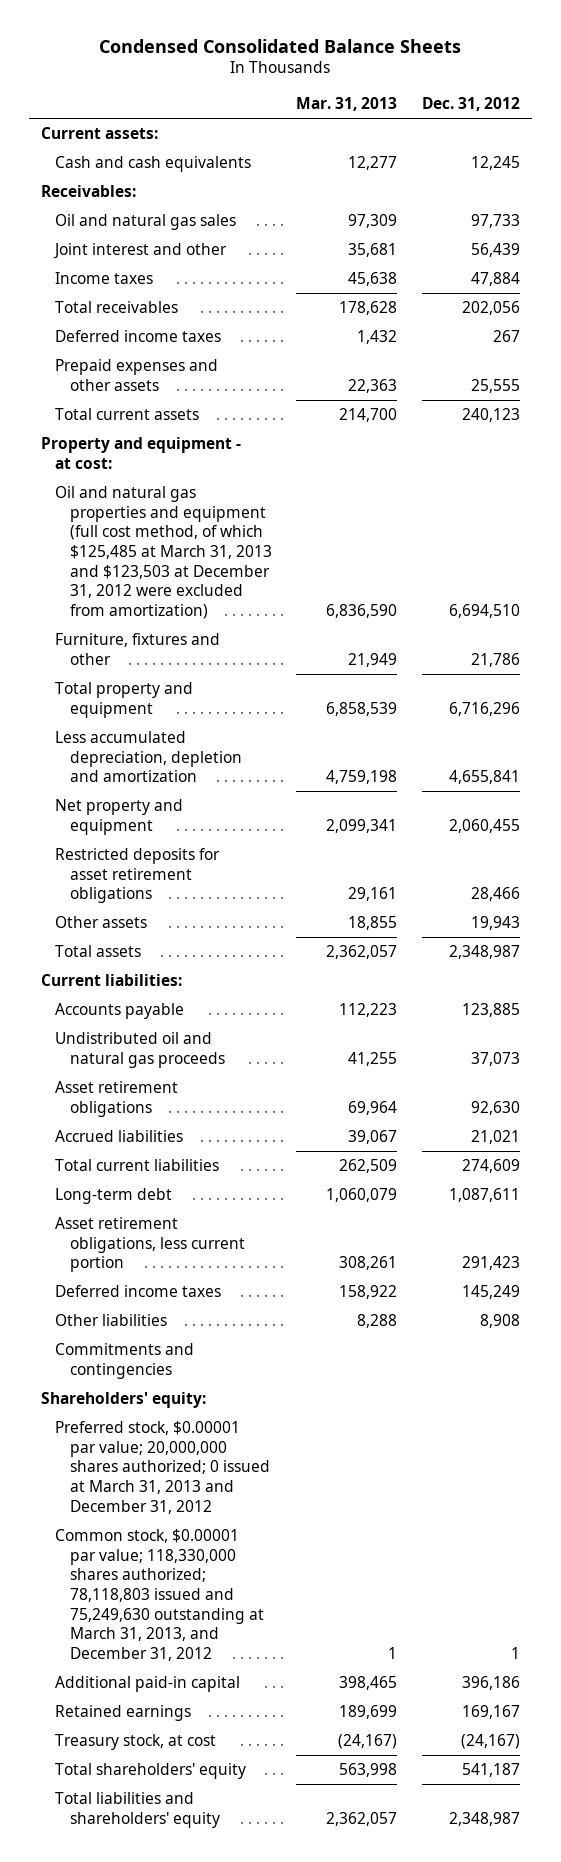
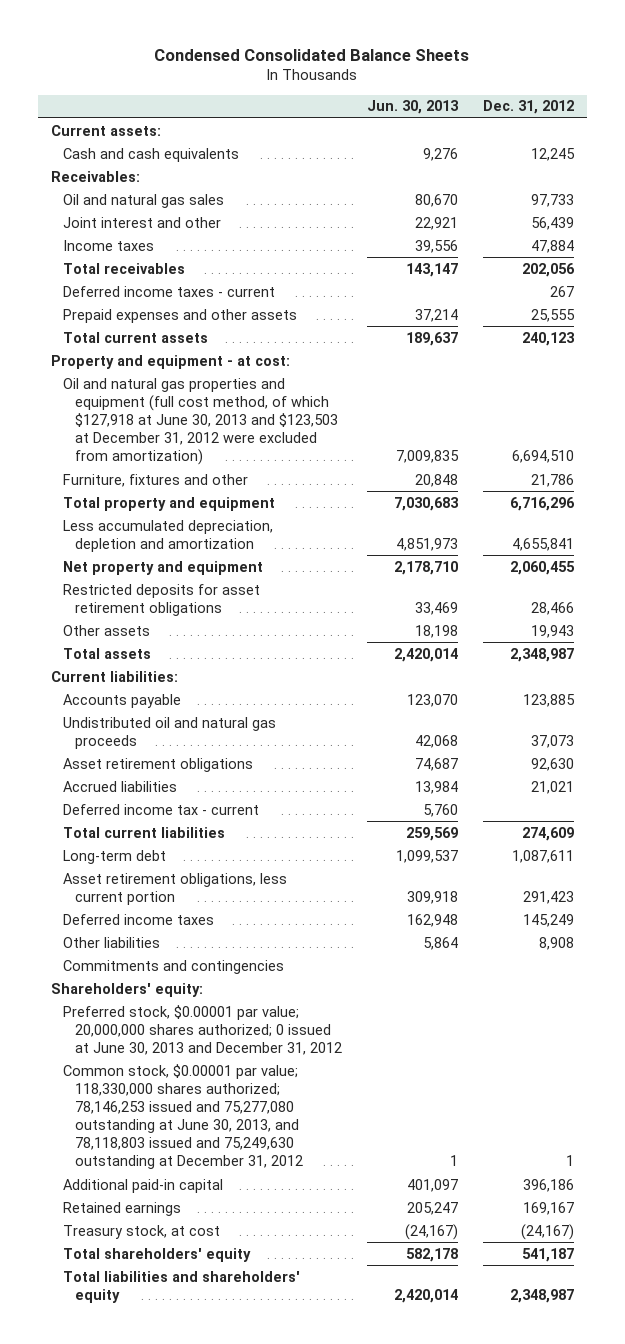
- | Mar. 31, 2013 | Dec. 31, 2012
+ | Jun. 30, 2013 | Dec. 31, 2012
- Deferred income taxes | 1,432 | 267
+ Deferred income taxes - current | | 267
- Oil and natural gas properties and equipment (full cost method, of which $125,485 at March 31, 2013 and $123,503 at December 31, 2012 were excluded from amortization) | 6,836,590 | 6,694,510
+ Oil and natural gas properties and equipment (full cost method, of which $127,918 at June 30, 2013 and $123,503 at December 31, 2012 were excluded from amortization) | 7,009,835 | 6,694,510
+ Deferred income tax - current | 5,760 |
- Preferred stock, $0.00001 par value; 20,000,000 shares authorized; 0 issued at March 31, 2013 and December 31, 2012
- Common stock, $0.00001 par value; 118,330,000 shares authorized; 78,118,803 issued and 75,249,630 outstanding at March 31, 2013, and December 31, 2012 | 1 | 1
+ Preferred stock, $0.00001 par value; 20,000,000 shares authorized; 0 issued at June 30, 2013 and December 31, 2012
+ Common stock, $0.00001 par value; 118,330,000 shares authorized; 78,146,253 issued and 75,277,080 outstanding at June 30, 2013, and 78,118,803 issued and 75,249,630 outstanding at December 31, 2012 | 1 | 1

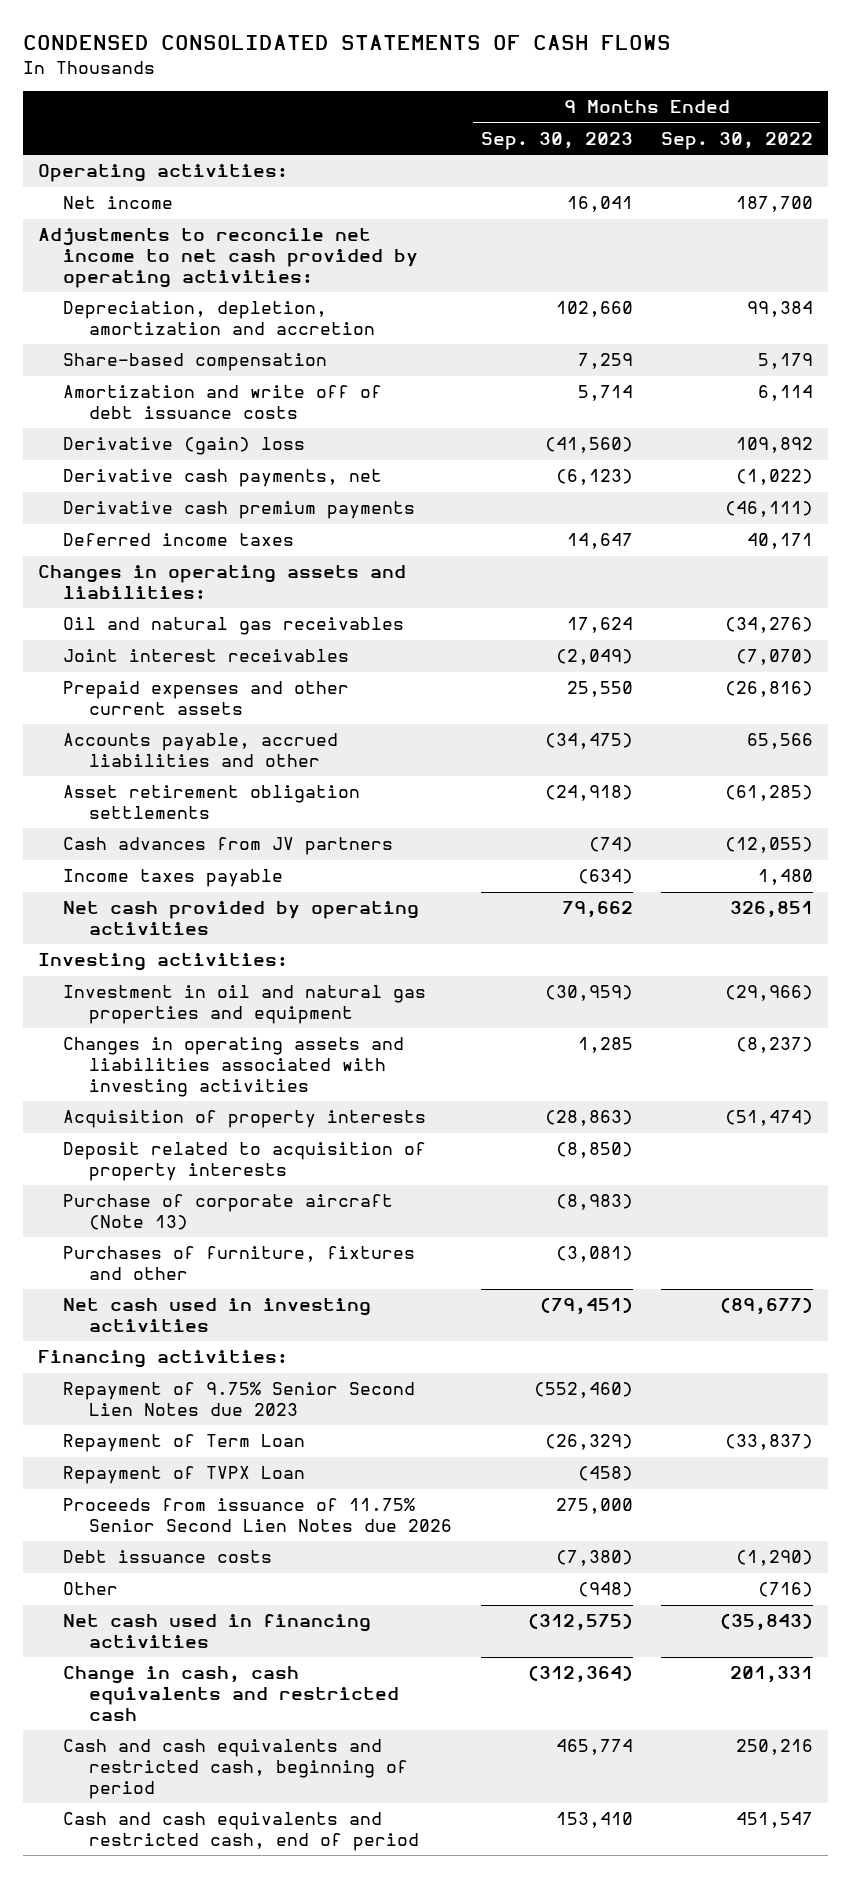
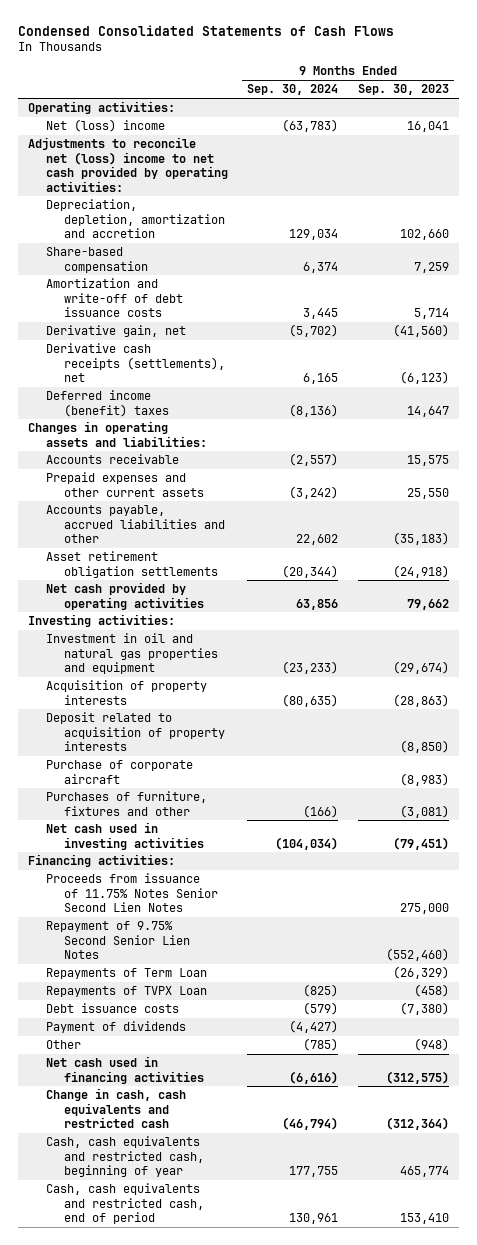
- CONDENSED CONSOLIDATED STATEMENTS OF CASH FLOWS
+ Condensed Consolidated Statements of Cash Flows
- | 9 Months Ended Sep. 30, 2023 | 9 Months Ended Sep. 30, 2022
+ | 9 Months Ended Sep. 30, 2024 | 9 Months Ended Sep. 30, 2023
- Net income | 16,041 | 187,700
- Adjustments to reconcile net income to net cash provided by operating activities:
+ Net (loss) income | (63,783) | 16,041
+ Adjustments to reconcile net (loss) income to net cash provided by operating activities:
- Amortization and write off of debt issuance costs | 5,714 | 6,114
- Derivative (gain) loss | (41,560) | 109,892
- Derivative cash payments, net | (6,123) | (1,022)
- Derivative cash premium payments | | (46,111)
- Deferred income taxes | 14,647 | 40,171
+ Amortization and write-off of debt issuance costs | 3,445 | 5,714
+ Derivative gain, net | (5,702) | (41,560)
+ Derivative cash receipts (settlements), net | 6,165 | (6,123)
+ Deferred income (benefit) taxes | (8,136) | 14,647
- Oil and natural gas receivables | 17,624 | (34,276)
- Joint interest receivables | (2,049) | (7,070)
+ Accounts receivable | (2,557) | 15,575
- Accounts payable, accrued liabilities and other | (34,475) | 65,566
+ Accounts payable, accrued liabilities and other | 22,602 | (35,183)
- Cash advances from JV partners | (74) | (12,055)
- Income taxes payable | (634) | 1,480
- Investment in oil and natural gas properties and equipment | (30,959) | (29,966)
- Changes in operating assets and liabilities associated with investing activities | 1,285 | (8,237)
+ Investment in oil and natural gas properties and equipment | (23,233) | (29,674)
- Purchase of corporate aircraft (Note 13) | (8,983) |
+ Purchase of corporate aircraft | | (8,983)
- Repayment of 9.75% Senior Second Lien Notes due 2023 | (552,460) |
- Repayment of Term Loan | (26,329) | (33,837)
- Repayment of TVPX Loan | (458) |
- Proceeds from issuance of 11.75% Senior Second Lien Notes due 2026 | 275,000 |
+ Proceeds from issuance of 11.75% Notes Senior Second Lien Notes | | 275,000
+ Repayment of 9.75% Second Senior Lien Notes | | (552,460)
+ Repayments of Term Loan | | (26,329)
+ Repayments of TVPX Loan | (825) | (458)
+ Payment of dividends | (4,427) |
- Cash and cash equivalents and restricted cash, beginning of period | 465,774 | 250,216
- Cash and cash equivalents and restricted cash, end of period | 153,410 | 451,547
+ Cash, cash equivalents and restricted cash, beginning of year | 177,755 | 465,774
+ Cash, cash equivalents and restricted cash, end of period | 130,961 | 153,410

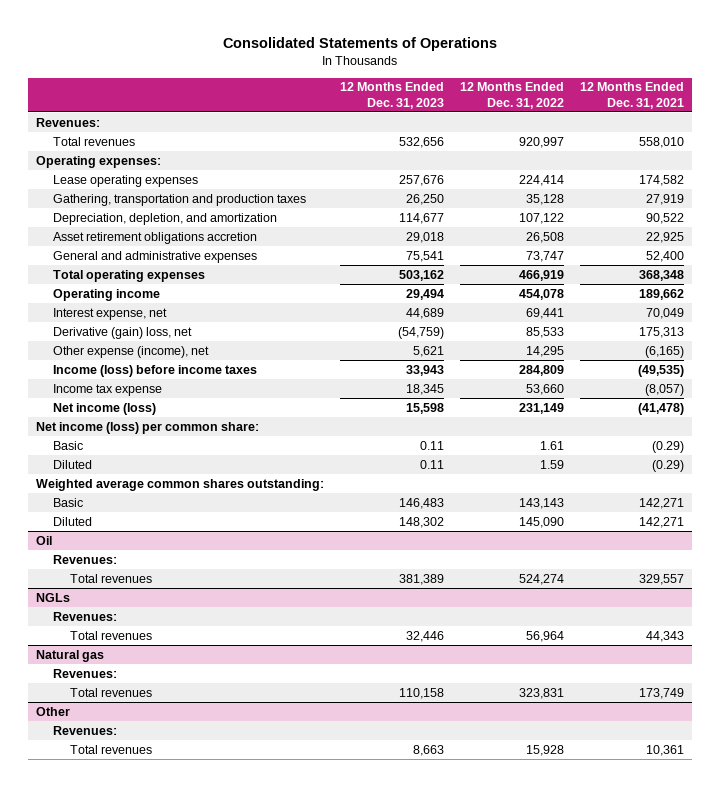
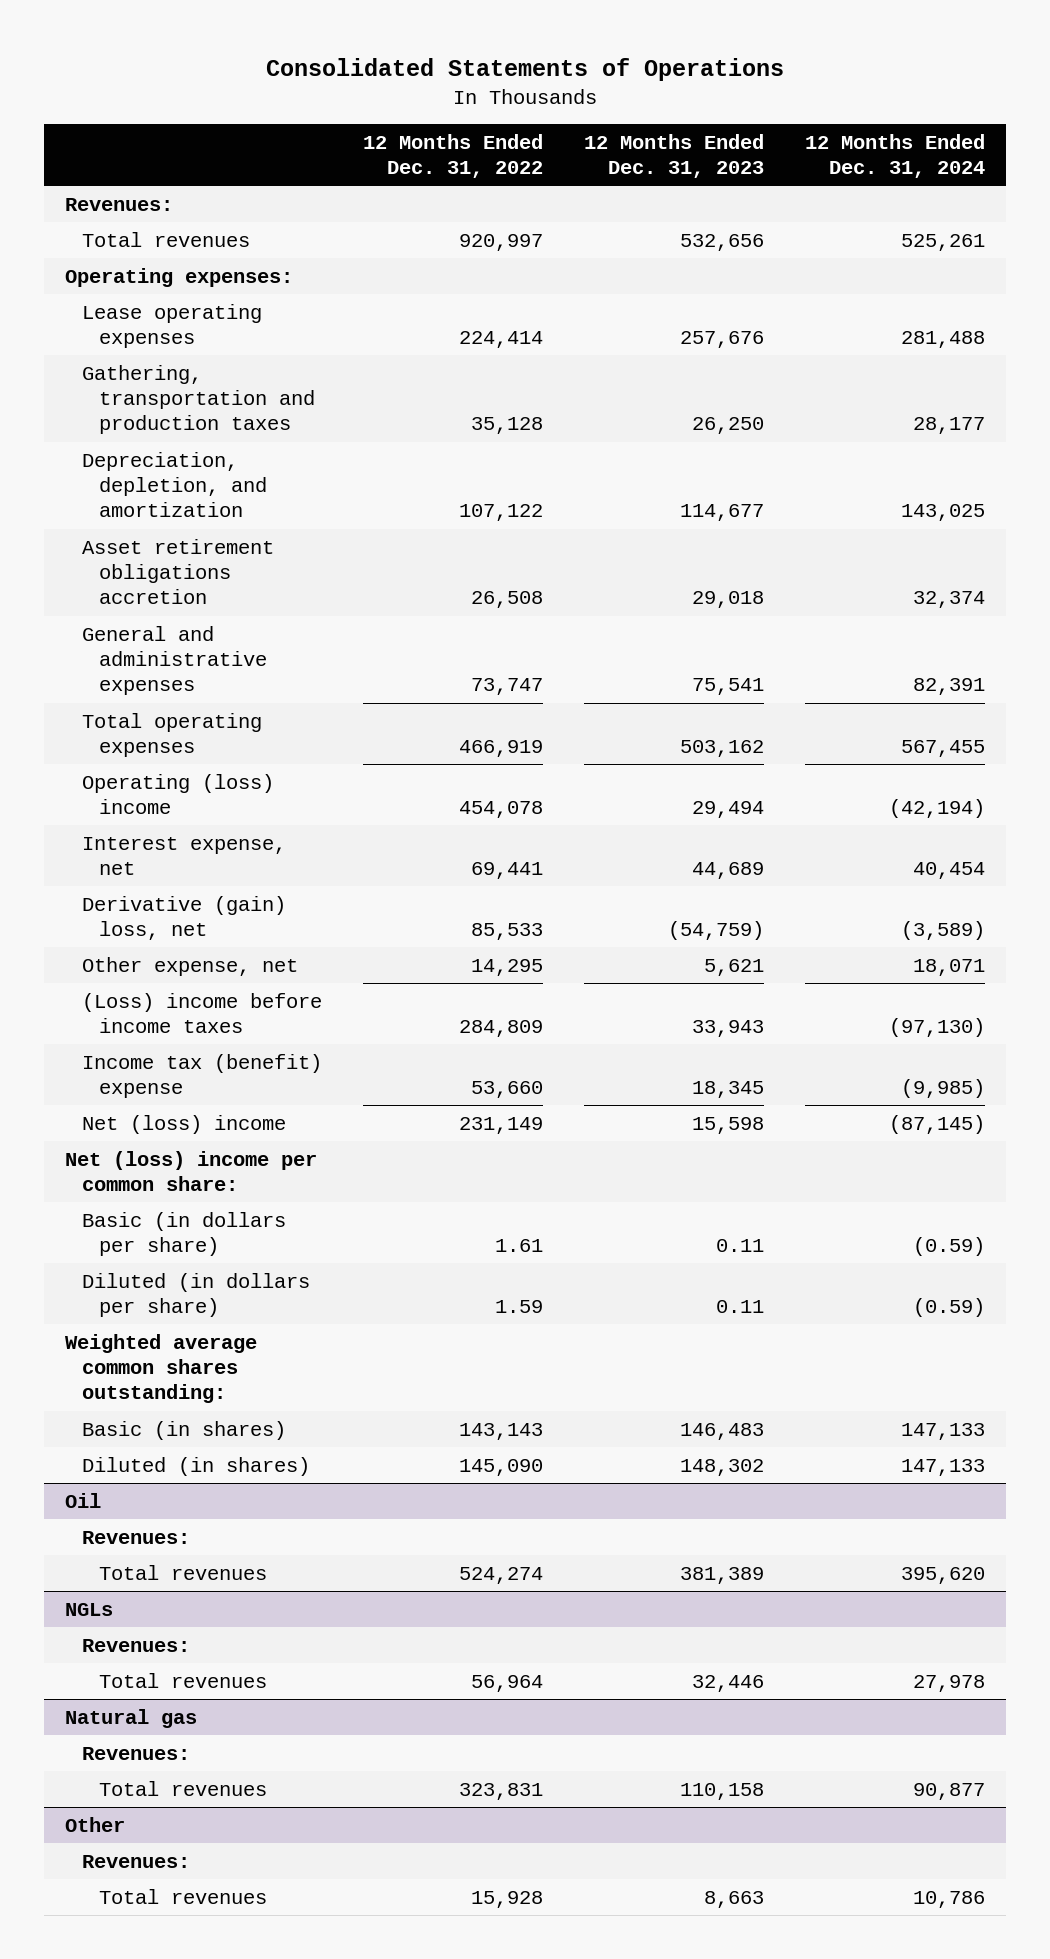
- | 12 Months Ended Dec. 31, 2023 | 12 Months Ended Dec. 31, 2022 | 12 Months Ended Dec. 31, 2021
+ | 12 Months Ended Dec. 31, 2022 | 12 Months Ended Dec. 31, 2023 | 12 Months Ended Dec. 31, 2024
- Operating income | 29,494 | 454,078 | 189,662
+ Operating (loss) income | 454,078 | 29,494 | (42,194)
- Other expense (income), net | 5,621 | 14,295 | (6,165)
- Income (loss) before income taxes | 33,943 | 284,809 | (49,535)
- Income tax expense | 18,345 | 53,660 | (8,057)
- Net income (loss) | 15,598 | 231,149 | (41,478)
- Net income (loss) per common share:
- Basic | 0.11 | 1.61 | (0.29)
- Diluted | 0.11 | 1.59 | (0.29)
+ Other expense, net | 14,295 | 5,621 | 18,071
+ (Loss) income before income taxes | 284,809 | 33,943 | (97,130)
+ Income tax (benefit) expense | 53,660 | 18,345 | (9,985)
+ Net (loss) income | 231,149 | 15,598 | (87,145)
+ Net (loss) income per common share:
+ Basic (in dollars per share) | 1.61 | 0.11 | (0.59)
+ Diluted (in dollars per share) | 1.59 | 0.11 | (0.59)
- Basic | 146,483 | 143,143 | 142,271
- Diluted | 148,302 | 145,090 | 142,271
+ Basic (in shares) | 143,143 | 146,483 | 147,133
+ Diluted (in shares) | 145,090 | 148,302 | 147,133

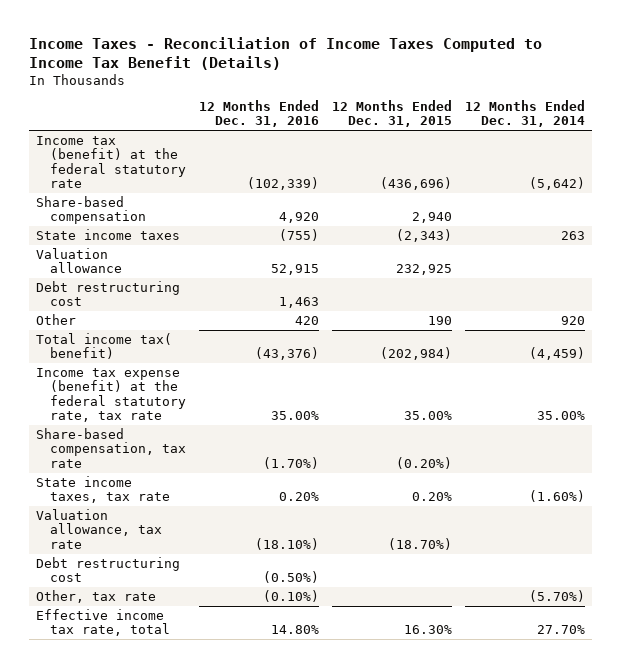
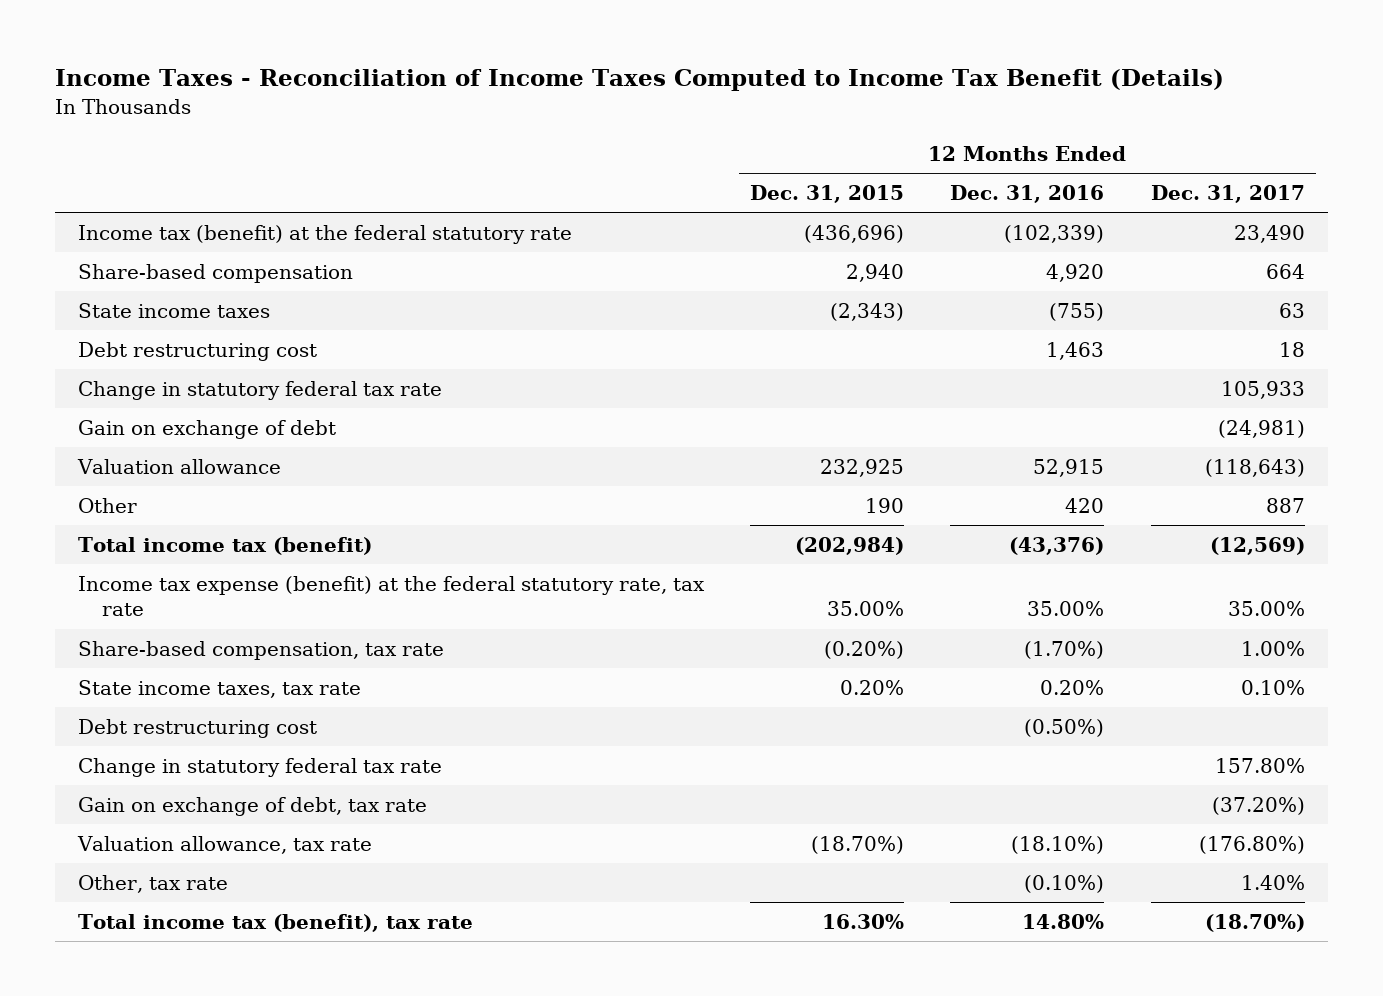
- | 12 Months Ended Dec. 31, 2016 | 12 Months Ended Dec. 31, 2015 | 12 Months Ended Dec. 31, 2014
+ | 12 Months Ended Dec. 31, 2015 | 12 Months Ended Dec. 31, 2016 | 12 Months Ended Dec. 31, 2017
+ Change in statutory federal tax rate | | | 105,933
+ Gain on exchange of debt | | | (24,981)
moved down: Valuation allowance | 232,925 | 52,915 | (118,643)
- Total income tax( benefit) | (43,376) | (202,984) | (4,459)
+ Total income tax (benefit) | (202,984) | (43,376) | (12,569)
+ Change in statutory federal tax rate | | | 157.80%
+ Gain on exchange of debt, tax rate | | | (37.20%)
moved down: Valuation allowance, tax rate | (18.70%) | (18.10%) | (176.80%)
- Effective income tax rate, total | 14.80% | 16.30% | 27.70%
+ Total income tax (benefit), tax rate | 16.30% | 14.80% | (18.70%)

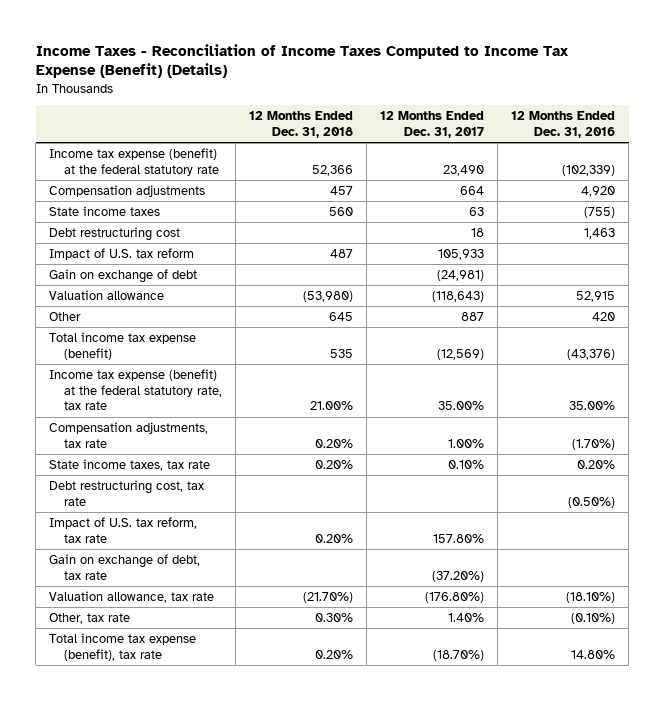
- Income Taxes - Reconciliation of Income Taxes Computed to Income Tax Benefit (Details)
+ Income Taxes - Reconciliation of Income Taxes Computed to Income Tax Expense (Benefit) (Details)
- | 12 Months Ended Dec. 31, 2015 | 12 Months Ended Dec. 31, 2016 | 12 Months Ended Dec. 31, 2017
+ | 12 Months Ended Dec. 31, 2018 | 12 Months Ended Dec. 31, 2017 | 12 Months Ended Dec. 31, 2016
- Income tax (benefit) at the federal statutory rate | (436,696) | (102,339) | 23,490
- Share-based compensation | 2,940 | 4,920 | 664
+ Income tax expense (benefit) at the federal statutory rate | 52,366 | 23,490 | (102,339)
+ Compensation adjustments | 457 | 664 | 4,920
- Change in statutory federal tax rate | | | 105,933
+ Impact of U.S. tax reform | 487 | 105,933 |
- Total income tax (benefit) | (202,984) | (43,376) | (12,569)
+ Total income tax expense (benefit) | 535 | (12,569) | (43,376)
- Share-based compensation, tax rate | (0.20%) | (1.70%) | 1.00%
+ Compensation adjustments, tax rate | 0.20% | 1.00% | (1.70%)
- Debt restructuring cost | | (0.50%) |
- Change in statutory federal tax rate | | | 157.80%
+ Debt restructuring cost, tax rate | | | (0.50%)
+ Impact of U.S. tax reform, tax rate | 0.20% | 157.80% |
- Total income tax (benefit), tax rate | 16.30% | 14.80% | (18.70%)
+ Total income tax expense (benefit), tax rate | 0.20% | (18.70%) | 14.80%

